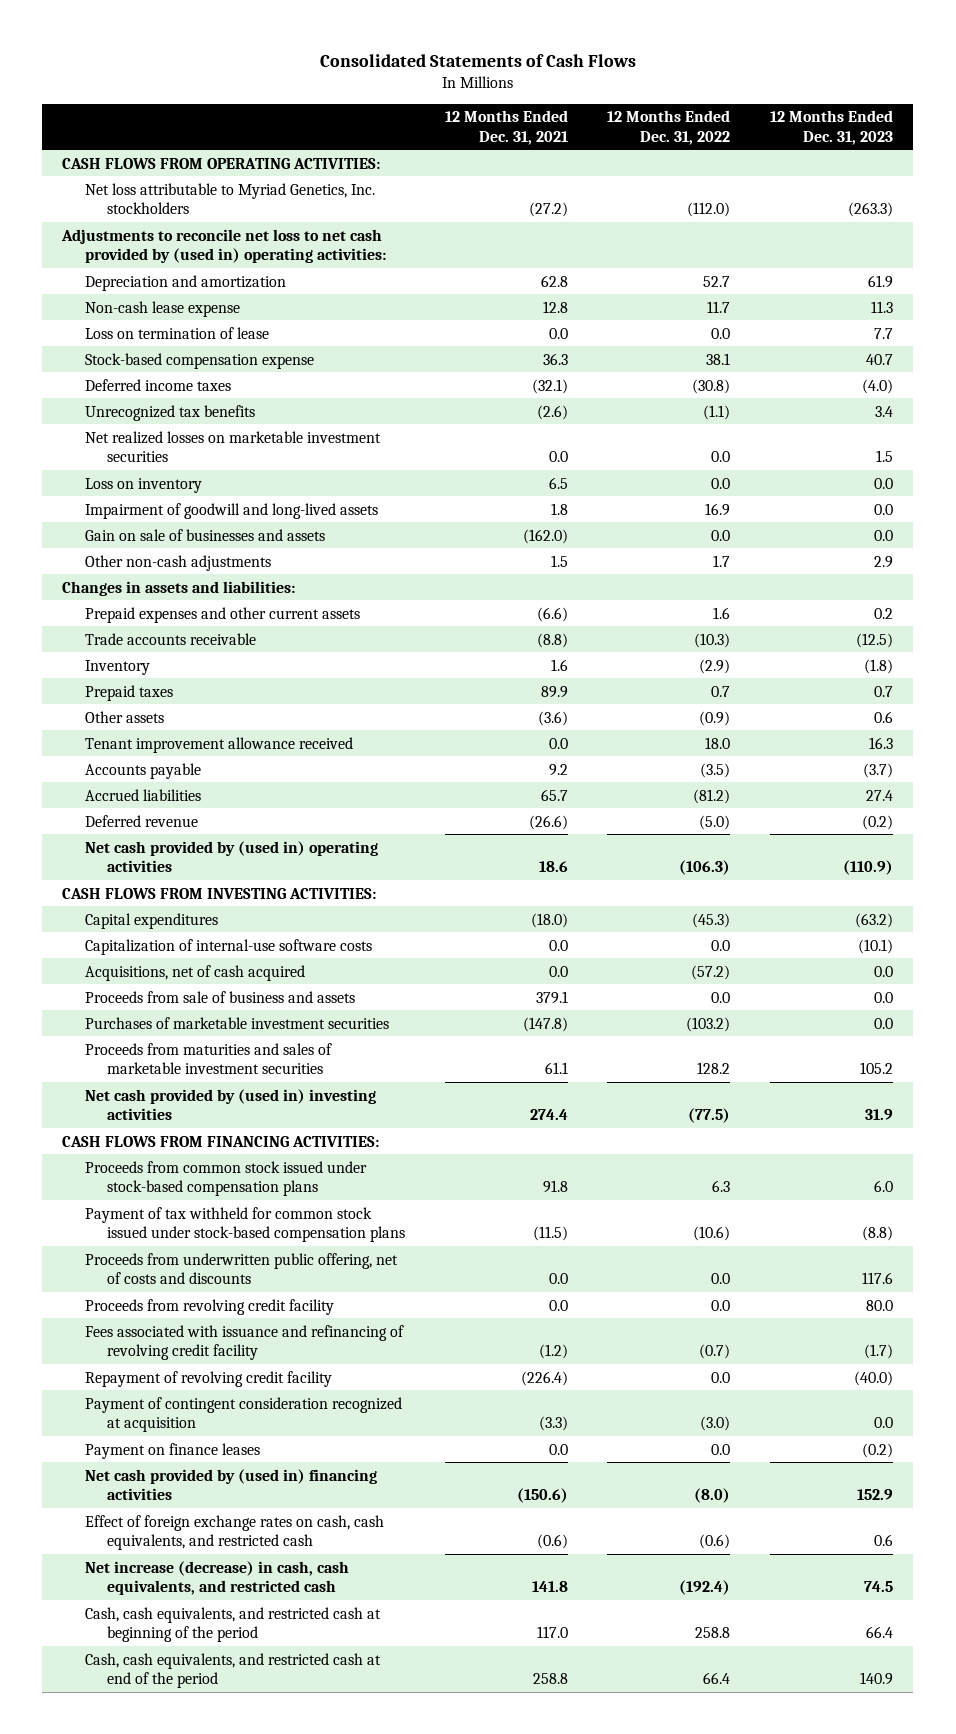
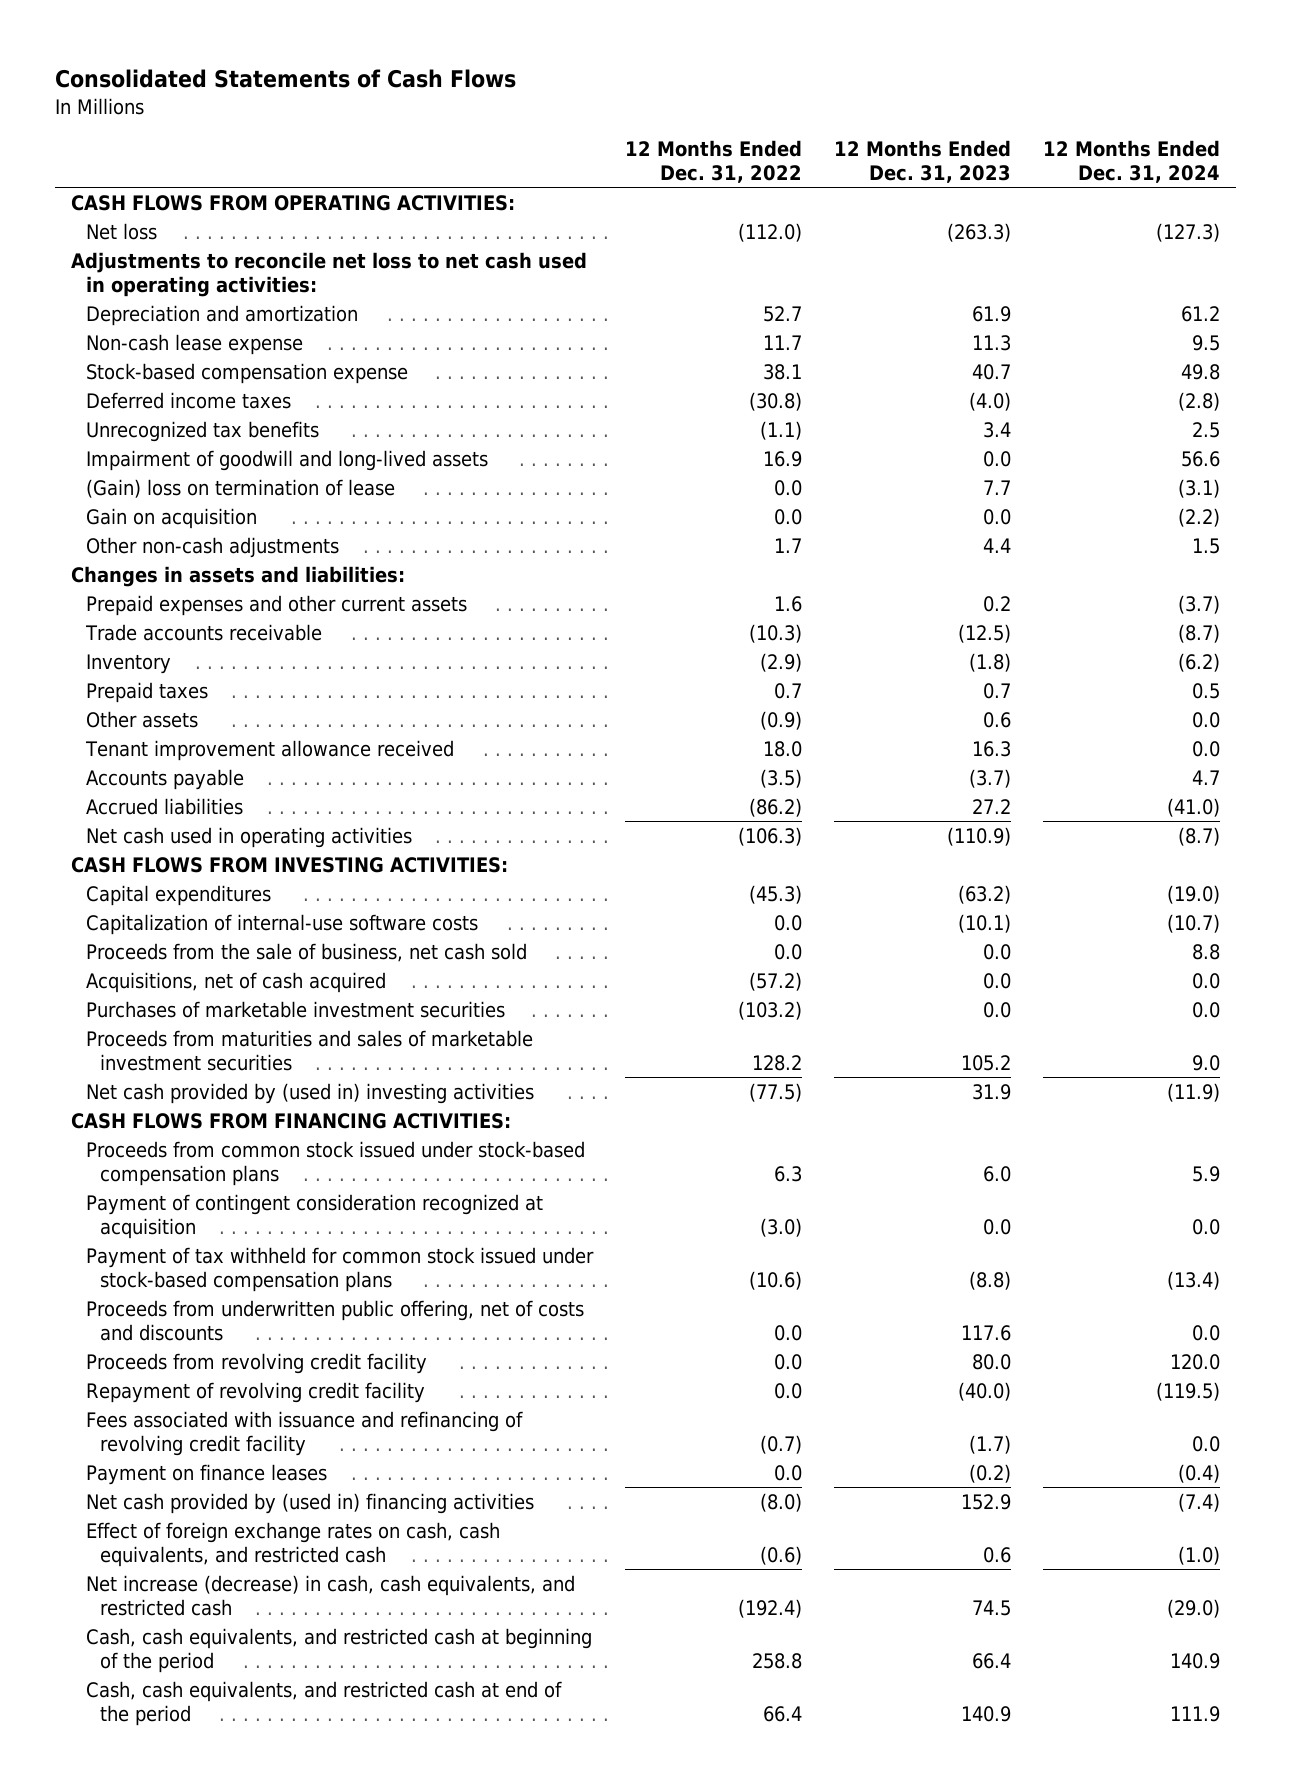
- | 12 Months Ended Dec. 31, 2021 | 12 Months Ended Dec. 31, 2022 | 12 Months Ended Dec. 31, 2023
+ | 12 Months Ended Dec. 31, 2022 | 12 Months Ended Dec. 31, 2023 | 12 Months Ended Dec. 31, 2024
- Net loss attributable to Myriad Genetics, Inc. stockholders | (27.2) | (112.0) | (263.3)
- Adjustments to reconcile net loss to net cash provided by (used in) operating activities:
+ Net loss | (112.0) | (263.3) | (127.3)
+ Adjustments to reconcile net loss to net cash used in operating activities:
- Loss on termination of lease | 0.0 | 0.0 | 7.7
- Net realized losses on marketable investment securities | 0.0 | 0.0 | 1.5
- Loss on inventory | 6.5 | 0.0 | 0.0
- Gain on sale of businesses and assets | (162.0) | 0.0 | 0.0
- Other non-cash adjustments | 1.5 | 1.7 | 2.9
+ (Gain) loss on termination of lease | 0.0 | 7.7 | (3.1)
+ Gain on acquisition | 0.0 | 0.0 | (2.2)
+ Other non-cash adjustments | 1.7 | 4.4 | 1.5
- Accrued liabilities | 65.7 | (81.2) | 27.4
- Deferred revenue | (26.6) | (5.0) | (0.2)
- Net cash provided by (used in) operating activities | 18.6 | (106.3) | (110.9)
+ Accrued liabilities | (86.2) | 27.2 | (41.0)
+ Net cash used in operating activities | (106.3) | (110.9) | (8.7)
+ Proceeds from the sale of business, net cash sold | 0.0 | 0.0 | 8.8
- Proceeds from sale of business and assets | 379.1 | 0.0 | 0.0
moved up: Payment of contingent consideration recognized at acquisition | (3.0) | 0.0 | 0.0
moved down: Fees associated with issuance and refinancing of revolving credit facility | (0.7) | (1.7) | 0.0

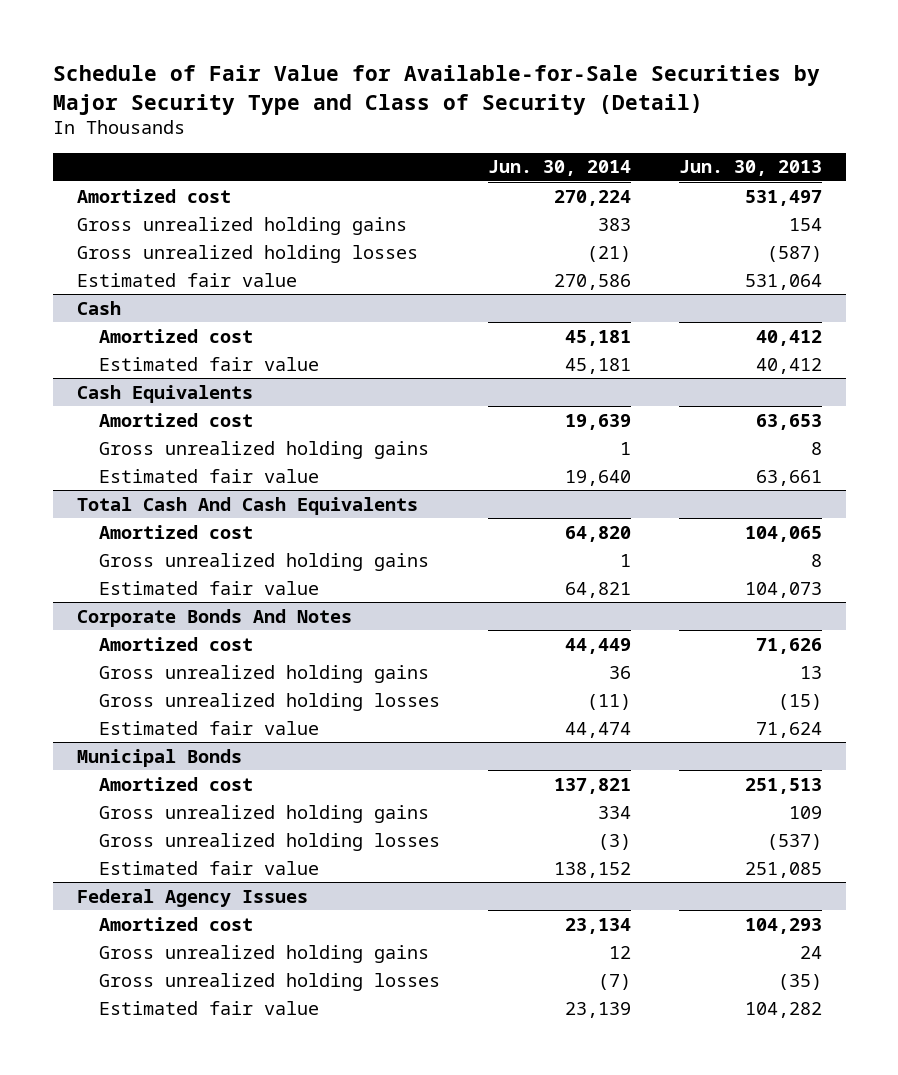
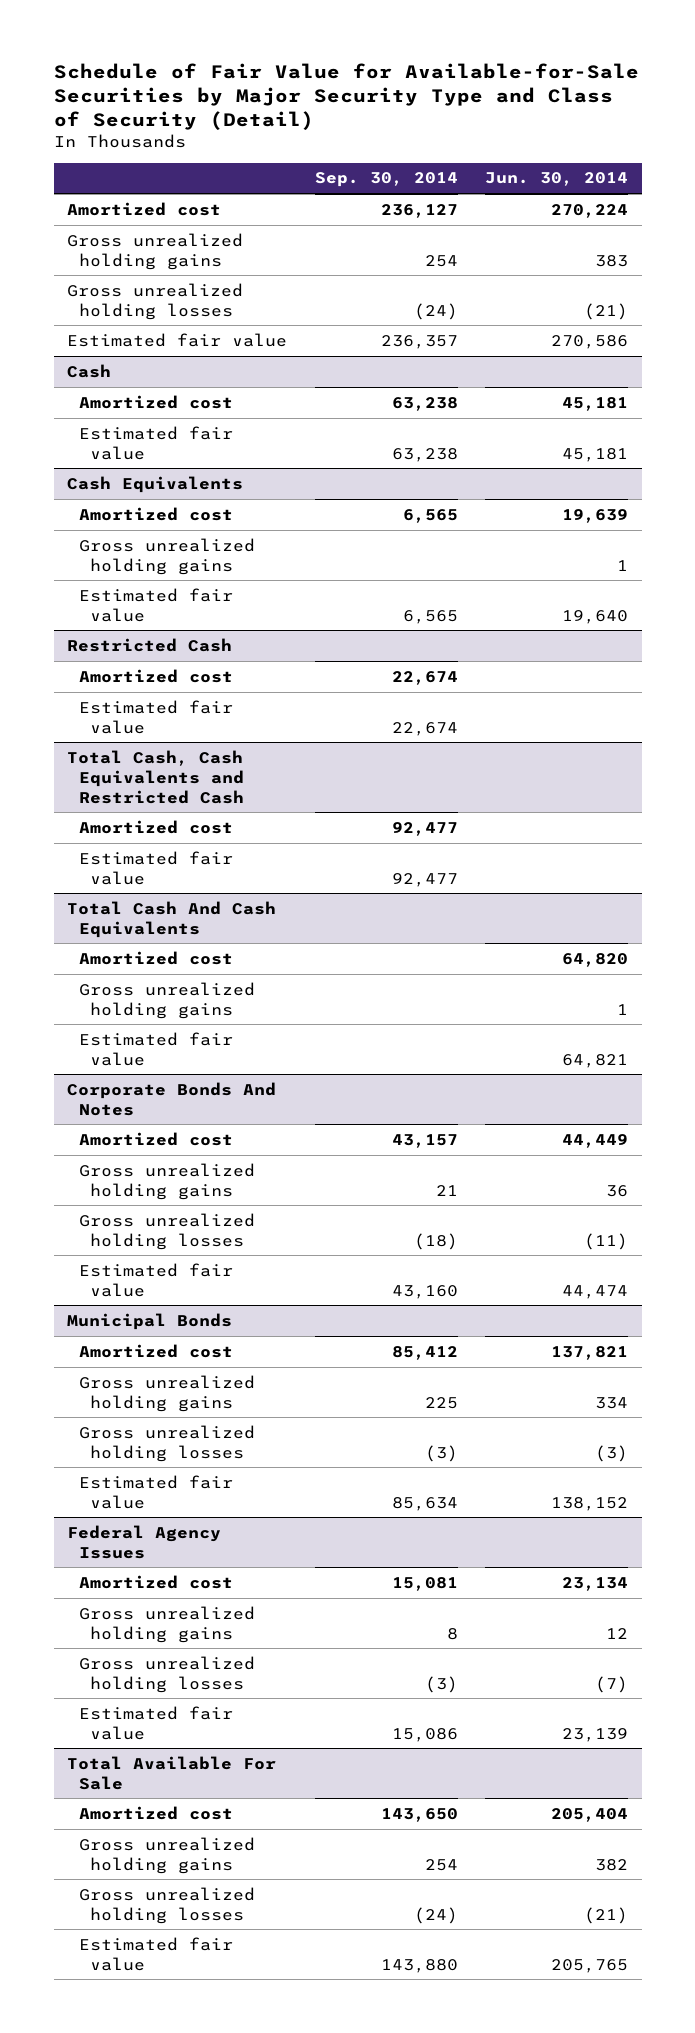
- | Jun. 30, 2014 | Jun. 30, 2013
+ | Sep. 30, 2014 | Jun. 30, 2014
+ Restricted Cash
+ Amortized cost | 22,674 |
+ Estimated fair value | 22,674 |
+ Total Cash, Cash Equivalents and Restricted Cash
+ Amortized cost | 92,477 |
+ Estimated fair value | 92,477 |
+ Total Available For Sale
+ Amortized cost | 143,650 | 205,404
+ Gross unrealized holding gains | 254 | 382
+ Gross unrealized holding losses | (24) | (21)
+ Estimated fair value | 143,880 | 205,765

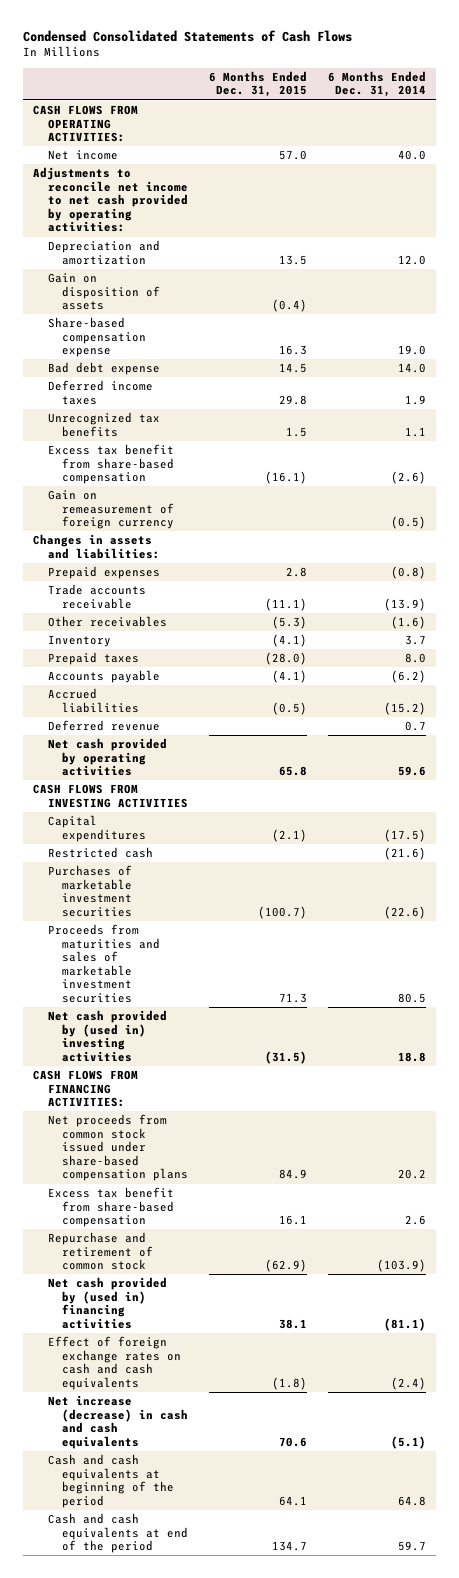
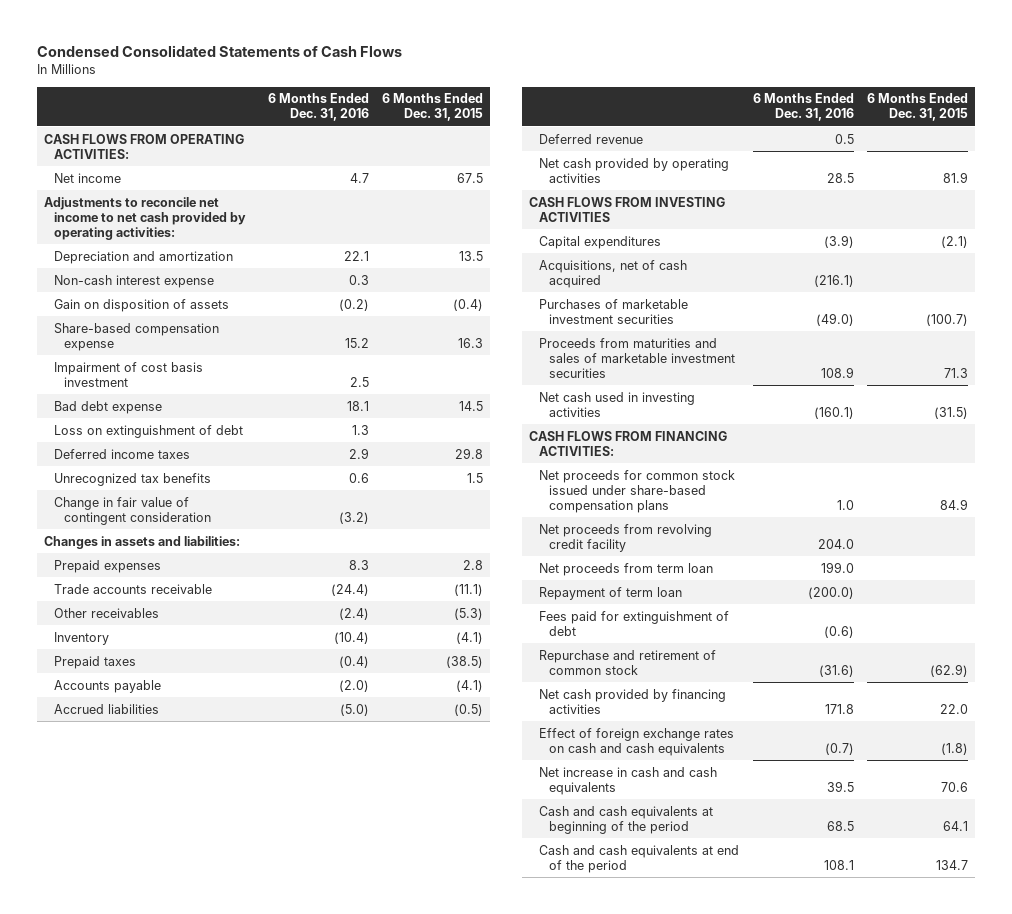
- | 6 Months Ended Dec. 31, 2015 | 6 Months Ended Dec. 31, 2014
+ | 6 Months Ended Dec. 31, 2016 | 6 Months Ended Dec. 31, 2015
- Net income | 57.0 | 40.0
+ Net income | 4.7 | 67.5
+ Non-cash interest expense | 0.3 |
+ Impairment of cost basis investment | 2.5 |
+ Loss on extinguishment of debt | 1.3 |
- Excess tax benefit from share-based compensation | (16.1) | (2.6)
- Gain on remeasurement of foreign currency | | (0.5)
+ Change in fair value of contingent consideration | (3.2) |
- Prepaid taxes | (28.0) | 8.0
+ Prepaid taxes | (0.4) | (38.5)
- Net cash provided by operating activities | 65.8 | 59.6
+ Net cash provided by operating activities | 28.5 | 81.9
- Restricted cash | | (21.6)
+ Acquisitions, net of cash acquired | (216.1) |
- Net cash provided by (used in) investing activities | (31.5) | 18.8
+ Net cash used in investing activities | (160.1) | (31.5)
- Net proceeds from common stock issued under share-based compensation plans | 84.9 | 20.2
- Excess tax benefit from share-based compensation | 16.1 | 2.6
+ Net proceeds for common stock issued under share-based compensation plans | 1.0 | 84.9
+ Net proceeds from revolving credit facility | 204.0 |
+ Net proceeds from term loan | 199.0 |
+ Repayment of term loan | (200.0) |
+ Fees paid for extinguishment of debt | (0.6) |
- Net cash provided by (used in) financing activities | 38.1 | (81.1)
+ Net cash provided by financing activities | 171.8 | 22.0
- Net increase (decrease) in cash and cash equivalents | 70.6 | (5.1)
+ Net increase in cash and cash equivalents | 39.5 | 70.6

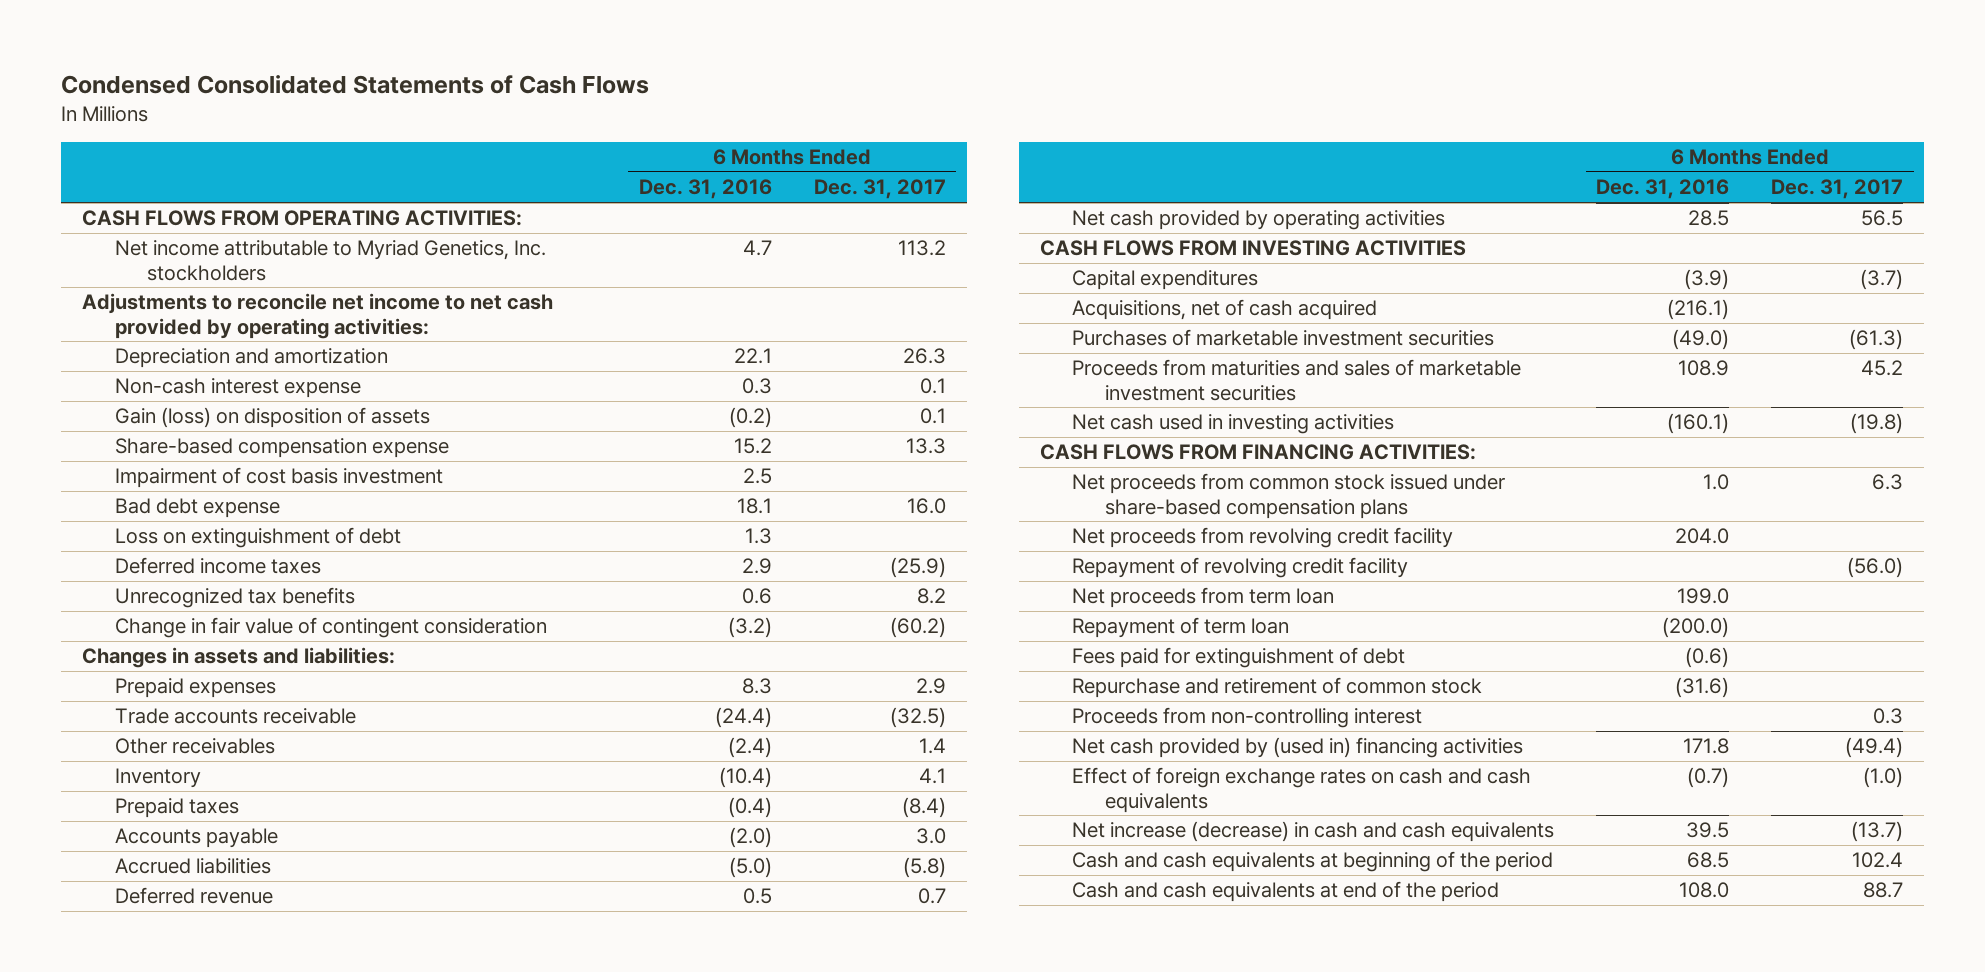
- | 6 Months Ended Dec. 31, 2016 | 6 Months Ended Dec. 31, 2015
+ | 6 Months Ended Dec. 31, 2016 | 6 Months Ended Dec. 31, 2017
- Net income | 4.7 | 67.5
+ Net income attributable to Myriad Genetics, Inc. stockholders | 4.7 | 113.2
- Gain on disposition of assets | (0.2) | (0.4)
+ Gain (loss) on disposition of assets | (0.2) | 0.1
- Net proceeds for common stock issued under share-based compensation plans | 1.0 | 84.9
+ Net proceeds from common stock issued under share-based compensation plans | 1.0 | 6.3
+ Repayment of revolving credit facility | | (56.0)
- Net cash provided by financing activities | 171.8 | 22.0
+ Proceeds from non-controlling interest | | 0.3
+ Net cash provided by (used in) financing activities | 171.8 | (49.4)
- Net increase in cash and cash equivalents | 39.5 | 70.6
+ Net increase (decrease) in cash and cash equivalents | 39.5 | (13.7)
- Cash and cash equivalents at end of the period | 108.1 | 134.7
+ Cash and cash equivalents at end of the period | 108.0 | 88.7

